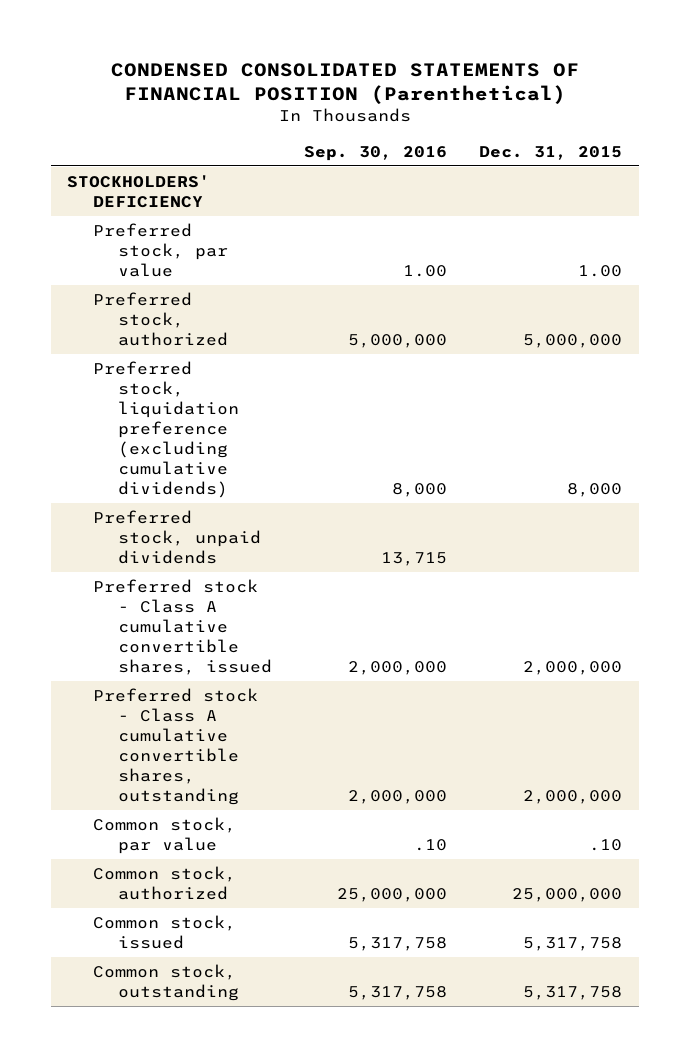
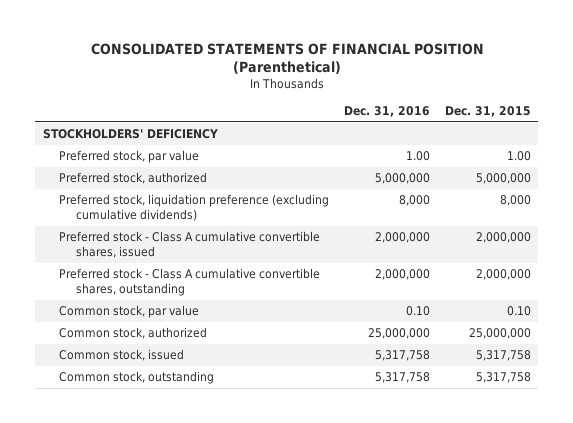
- CONDENSED CONSOLIDATED STATEMENTS OF FINANCIAL POSITION (Parenthetical)
+ CONSOLIDATED STATEMENTS OF FINANCIAL POSITION (Parenthetical)
- | Sep. 30, 2016 | Dec. 31, 2015
+ | Dec. 31, 2016 | Dec. 31, 2015
- Preferred stock, unpaid dividends | 13,715 |
- Common stock, par value | .10 | .10
+ Common stock, par value | 0.10 | 0.10

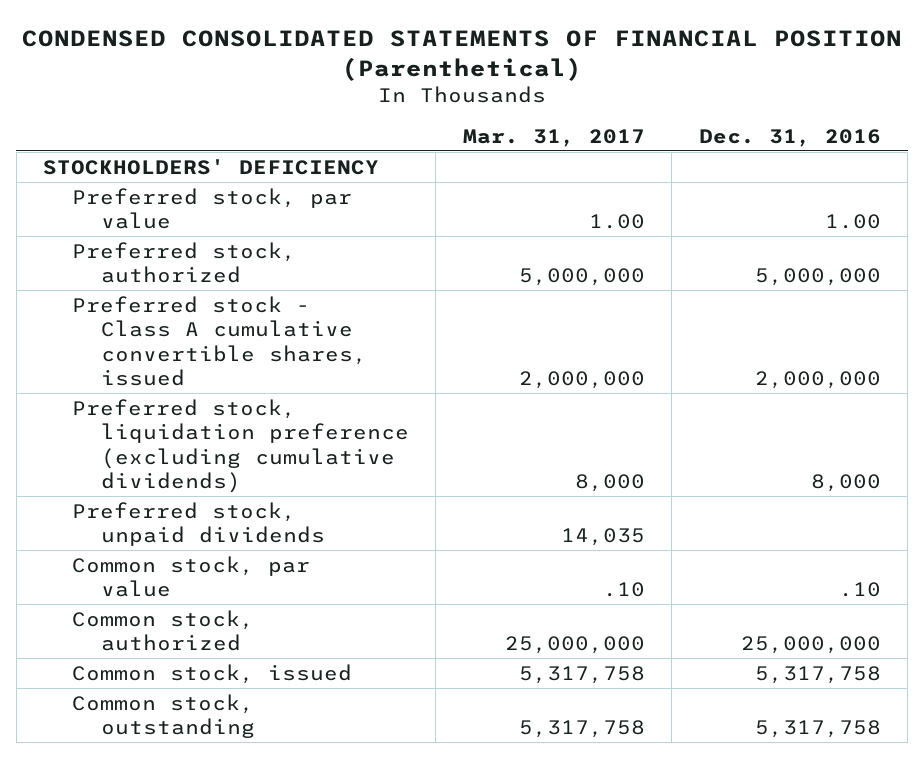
- CONSOLIDATED STATEMENTS OF FINANCIAL POSITION (Parenthetical)
+ CONDENSED CONSOLIDATED STATEMENTS OF FINANCIAL POSITION (Parenthetical)
- | Dec. 31, 2016 | Dec. 31, 2015
+ | Mar. 31, 2017 | Dec. 31, 2016
- Preferred stock - Class A cumulative convertible shares, outstanding | 2,000,000 | 2,000,000
- Common stock, par value | 0.10 | 0.10
moved down: Preferred stock, liquidation preference (excluding cumulative dividends) | 8,000 | 8,000
+ Preferred stock, unpaid dividends | 14,035 |
+ Common stock, par value | .10 | .10

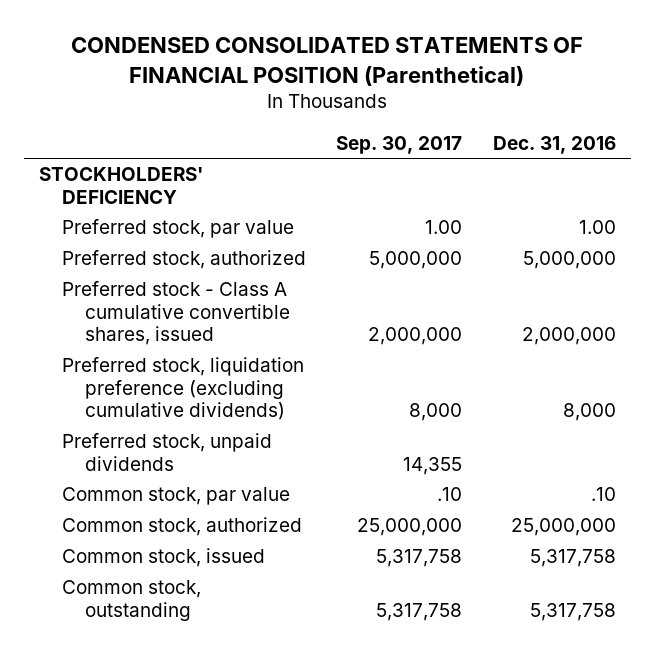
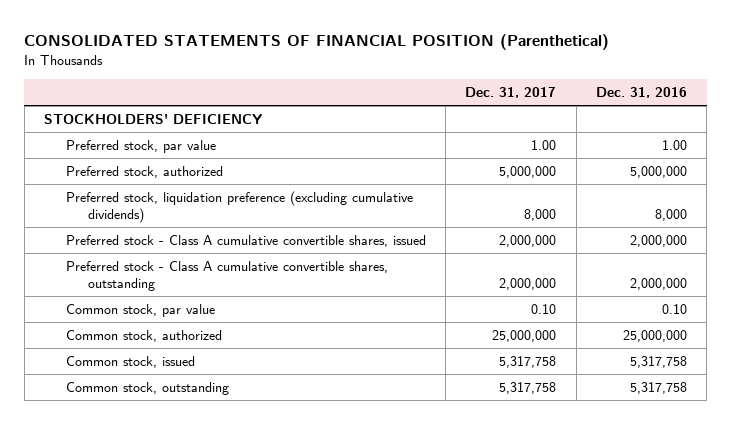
- CONDENSED CONSOLIDATED STATEMENTS OF FINANCIAL POSITION (Parenthetical)
+ CONSOLIDATED STATEMENTS OF FINANCIAL POSITION (Parenthetical)
- | Sep. 30, 2017 | Dec. 31, 2016
+ | Dec. 31, 2017 | Dec. 31, 2016
- Preferred stock, unpaid dividends | 14,355 |
- Common stock, par value | .10 | .10
moved down: Preferred stock - Class A cumulative convertible shares, issued | 2,000,000 | 2,000,000
+ Preferred stock - Class A cumulative convertible shares, outstanding | 2,000,000 | 2,000,000
+ Common stock, par value | 0.10 | 0.10

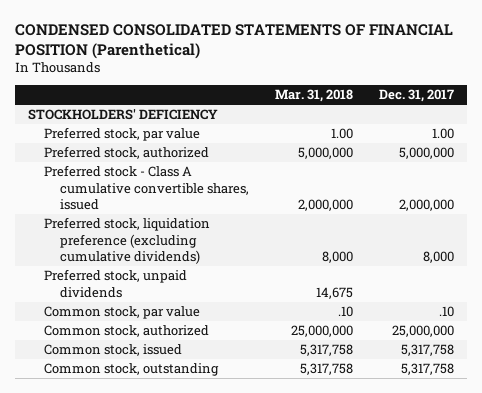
- CONSOLIDATED STATEMENTS OF FINANCIAL POSITION (Parenthetical)
+ CONDENSED CONSOLIDATED STATEMENTS OF FINANCIAL POSITION (Parenthetical)
- | Dec. 31, 2017 | Dec. 31, 2016
+ | Mar. 31, 2018 | Dec. 31, 2017
- Preferred stock - Class A cumulative convertible shares, outstanding | 2,000,000 | 2,000,000
- Common stock, par value | 0.10 | 0.10
moved down: Preferred stock, liquidation preference (excluding cumulative dividends) | 8,000 | 8,000
+ Preferred stock, unpaid dividends | 14,675 |
+ Common stock, par value | .10 | .10

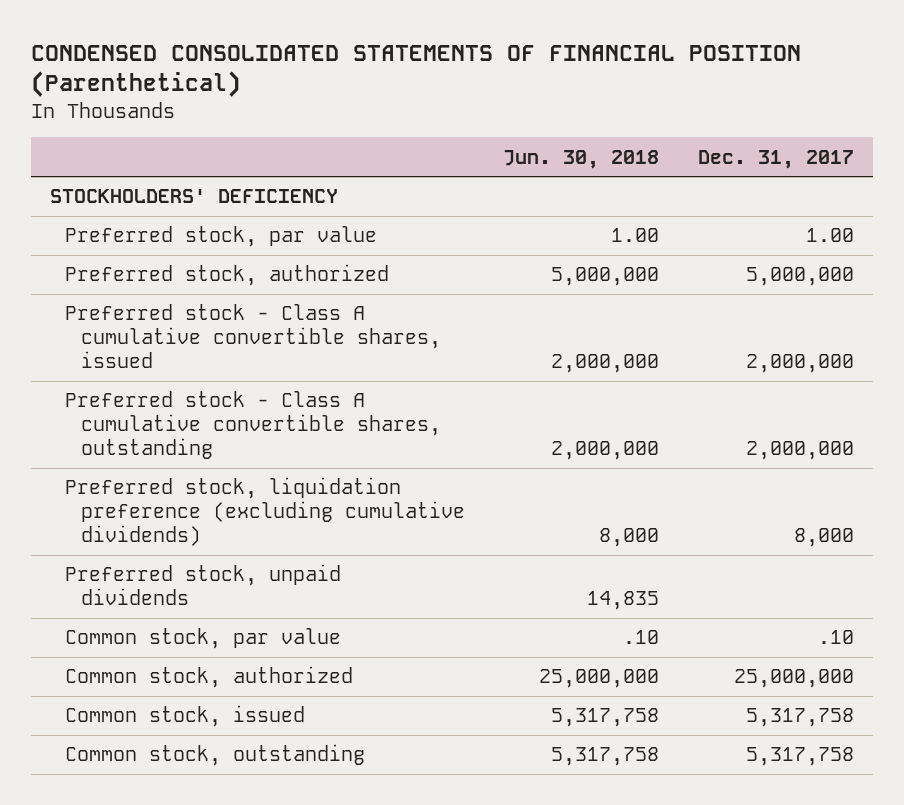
- | Mar. 31, 2018 | Dec. 31, 2017
+ | Jun. 30, 2018 | Dec. 31, 2017
+ Preferred stock - Class A cumulative convertible shares, outstanding | 2,000,000 | 2,000,000

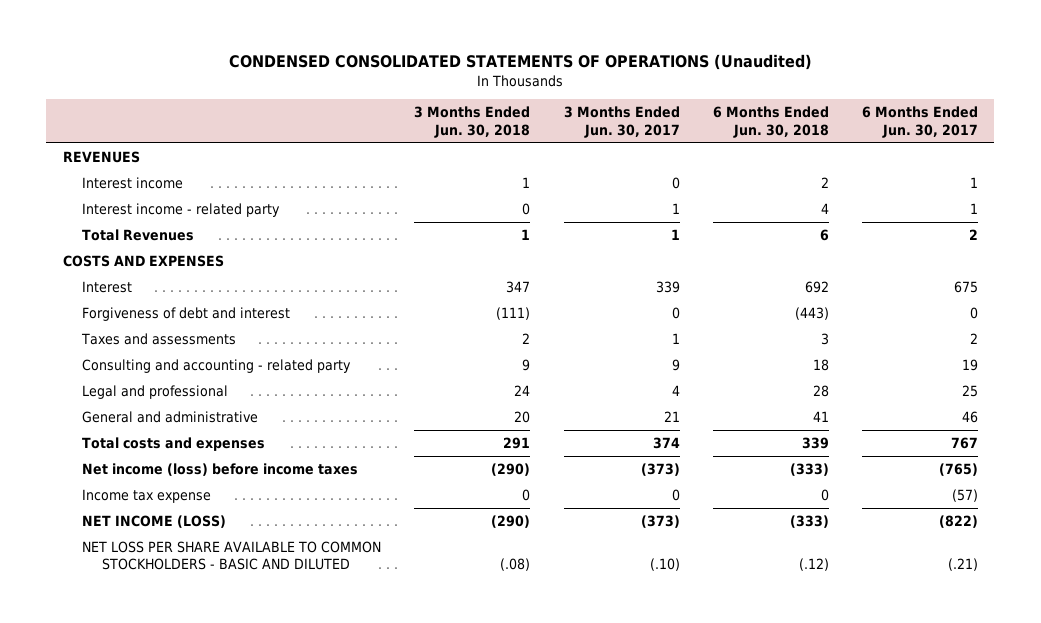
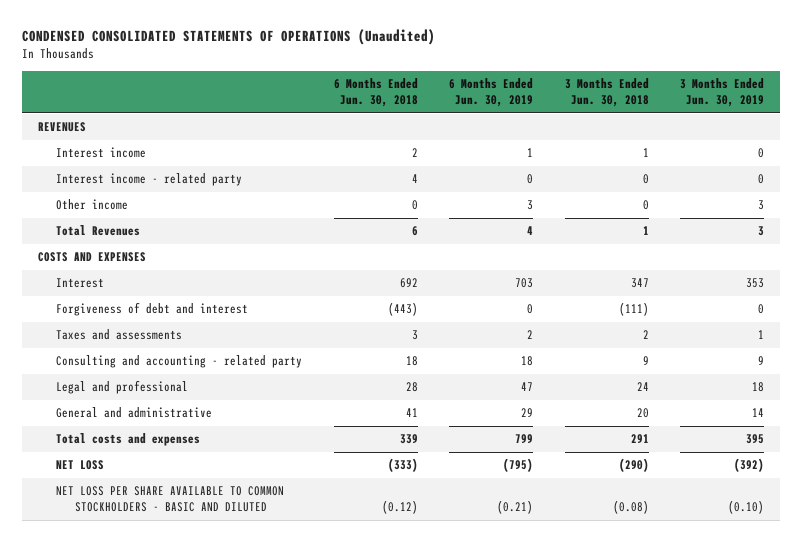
- | 3 Months Ended Jun. 30, 2018 | 3 Months Ended Jun. 30, 2017 | 6 Months Ended Jun. 30, 2018 | 6 Months Ended Jun. 30, 2017
+ | 6 Months Ended Jun. 30, 2018 | 6 Months Ended Jun. 30, 2019 | 3 Months Ended Jun. 30, 2018 | 3 Months Ended Jun. 30, 2019
+ Other income | 0 | 3 | 0 | 3
- Net income (loss) before income taxes | (290) | (373) | (333) | (765)
- Income tax expense | 0 | 0 | 0 | (57)
- NET INCOME (LOSS) | (290) | (373) | (333) | (822)
- NET LOSS PER SHARE AVAILABLE TO COMMON STOCKHOLDERS - BASIC AND DILUTED | (.08) | (.10) | (.12) | (.21)
+ NET LOSS | (333) | (795) | (290) | (392)
+ NET LOSS PER SHARE AVAILABLE TO COMMON STOCKHOLDERS - BASIC AND DILUTED | (0.12) | (0.21) | (0.08) | (0.10)

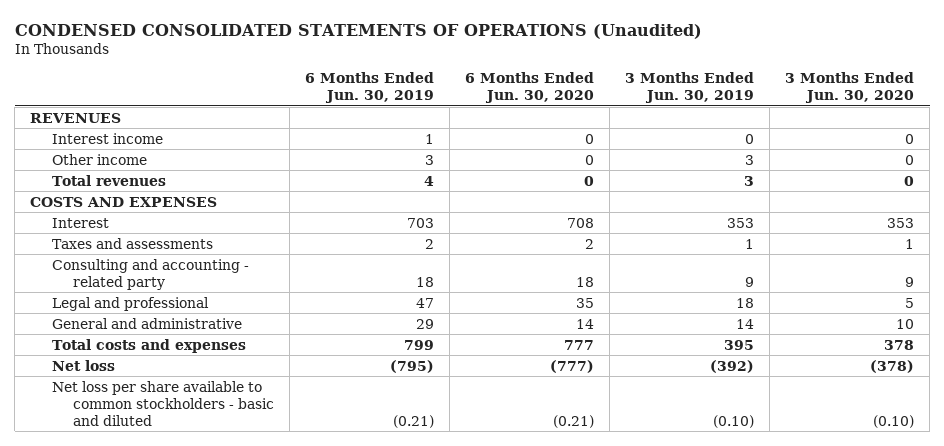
- | 6 Months Ended Jun. 30, 2018 | 6 Months Ended Jun. 30, 2019 | 3 Months Ended Jun. 30, 2018 | 3 Months Ended Jun. 30, 2019
+ | 6 Months Ended Jun. 30, 2019 | 6 Months Ended Jun. 30, 2020 | 3 Months Ended Jun. 30, 2019 | 3 Months Ended Jun. 30, 2020
- Interest income - related party | 4 | 0 | 0 | 0
- Total Revenues | 6 | 4 | 1 | 3
+ Total revenues | 4 | 0 | 3 | 0
- Forgiveness of debt and interest | (443) | 0 | (111) | 0
- NET LOSS | (333) | (795) | (290) | (392)
- NET LOSS PER SHARE AVAILABLE TO COMMON STOCKHOLDERS - BASIC AND DILUTED | (0.12) | (0.21) | (0.08) | (0.10)
+ Net loss | (795) | (777) | (392) | (378)
+ Net loss per share available to common stockholders - basic and diluted | (0.21) | (0.21) | (0.10) | (0.10)

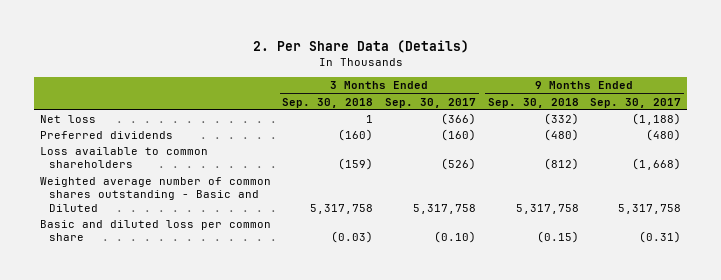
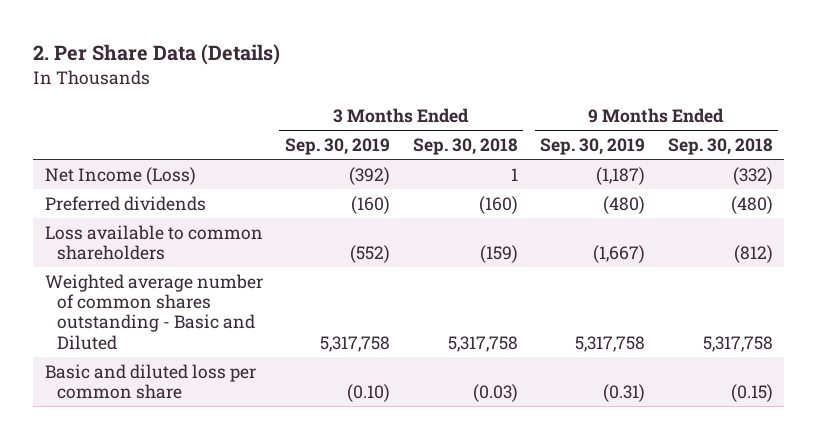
- | 3 Months Ended Sep. 30, 2018 | 3 Months Ended Sep. 30, 2017 | 9 Months Ended Sep. 30, 2018 | 9 Months Ended Sep. 30, 2017
+ | 3 Months Ended Sep. 30, 2019 | 3 Months Ended Sep. 30, 2018 | 9 Months Ended Sep. 30, 2019 | 9 Months Ended Sep. 30, 2018
- Net loss | 1 | (366) | (332) | (1,188)
+ Net Income (Loss) | (392) | 1 | (1,187) | (332)

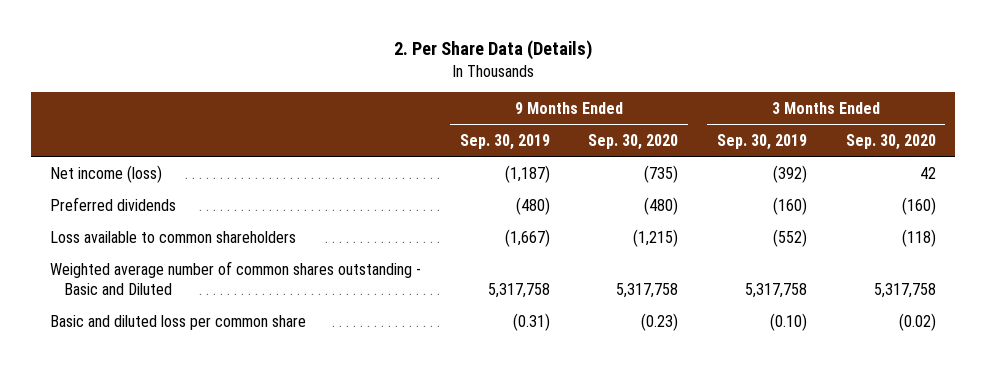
- | 3 Months Ended Sep. 30, 2019 | 3 Months Ended Sep. 30, 2018 | 9 Months Ended Sep. 30, 2019 | 9 Months Ended Sep. 30, 2018
+ | 9 Months Ended Sep. 30, 2019 | 9 Months Ended Sep. 30, 2020 | 3 Months Ended Sep. 30, 2019 | 3 Months Ended Sep. 30, 2020
- Net Income (Loss) | (392) | 1 | (1,187) | (332)
+ Net income (loss) | (1,187) | (735) | (392) | 42

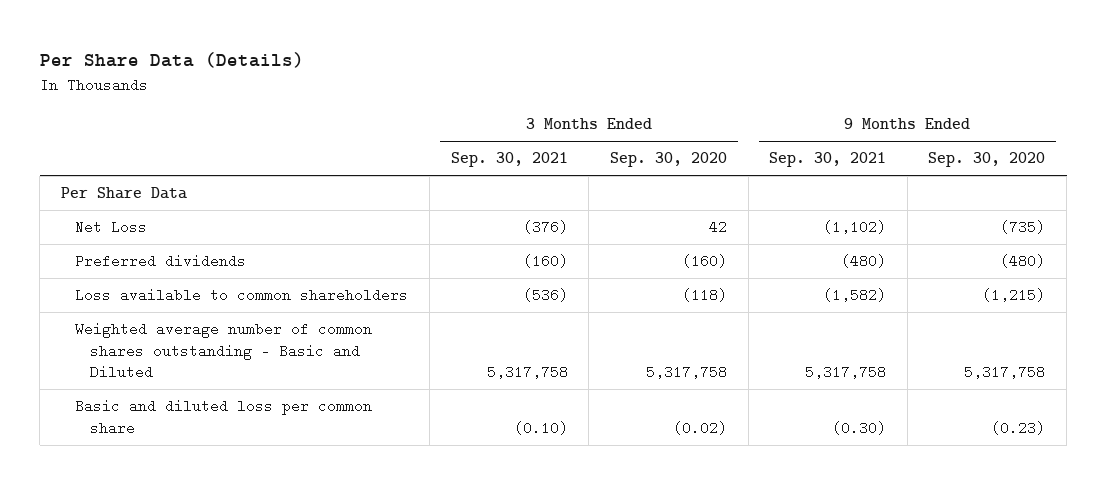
- 2. Per Share Data (Details)
+ Per Share Data (Details)
- | 9 Months Ended Sep. 30, 2019 | 9 Months Ended Sep. 30, 2020 | 3 Months Ended Sep. 30, 2019 | 3 Months Ended Sep. 30, 2020
+ | 3 Months Ended Sep. 30, 2021 | 3 Months Ended Sep. 30, 2020 | 9 Months Ended Sep. 30, 2021 | 9 Months Ended Sep. 30, 2020
- Net income (loss) | (1,187) | (735) | (392) | 42
+ Per Share Data
+ Net Loss | (376) | 42 | (1,102) | (735)

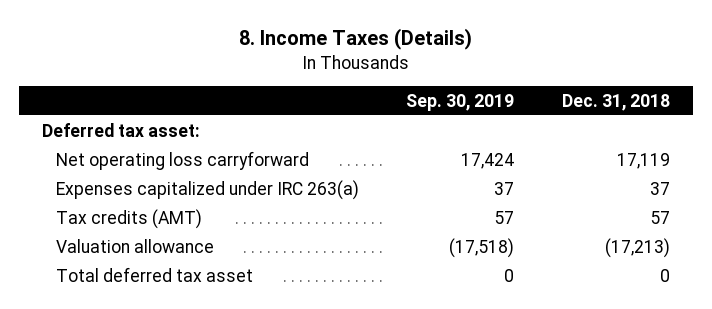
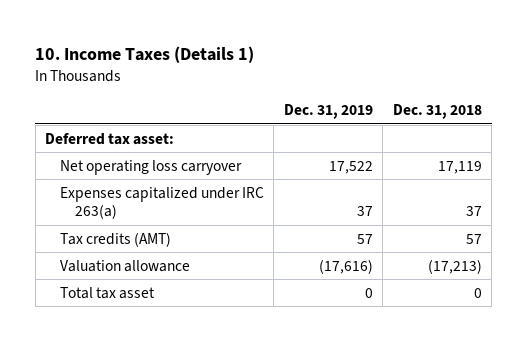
- 8. Income Taxes (Details)
+ 10. Income Taxes (Details 1)
- | Sep. 30, 2019 | Dec. 31, 2018
+ | Dec. 31, 2019 | Dec. 31, 2018
- Net operating loss carryforward | 17,424 | 17,119
+ Net operating loss carryover | 17,522 | 17,119
- Total deferred tax asset | 0 | 0
+ Total tax asset | 0 | 0

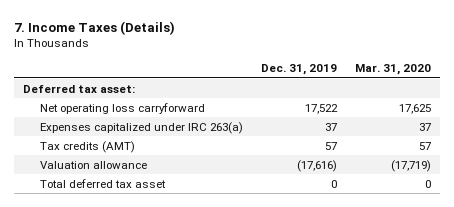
- 10. Income Taxes (Details 1)
+ 7. Income Taxes (Details)
- | Dec. 31, 2019 | Dec. 31, 2018
+ | Dec. 31, 2019 | Mar. 31, 2020
- Net operating loss carryover | 17,522 | 17,119
+ Net operating loss carryforward | 17,522 | 17,625
- Total tax asset | 0 | 0
+ Total deferred tax asset | 0 | 0

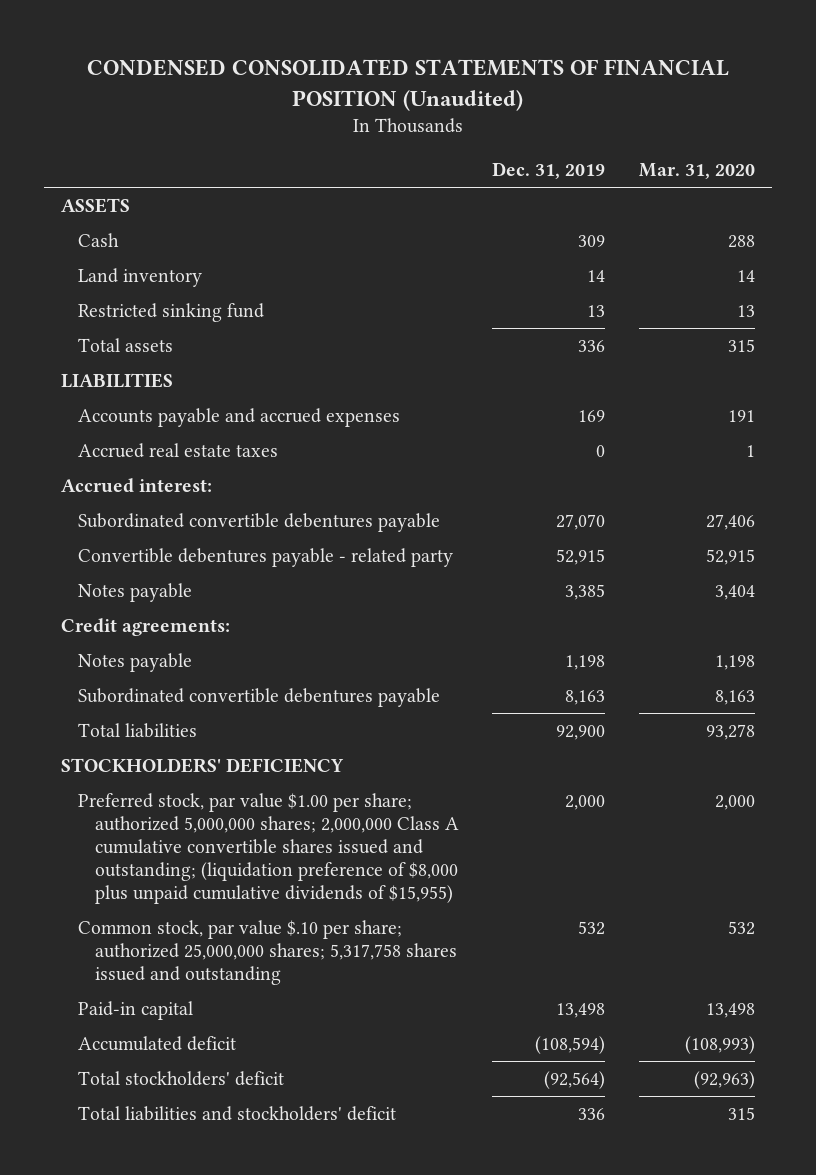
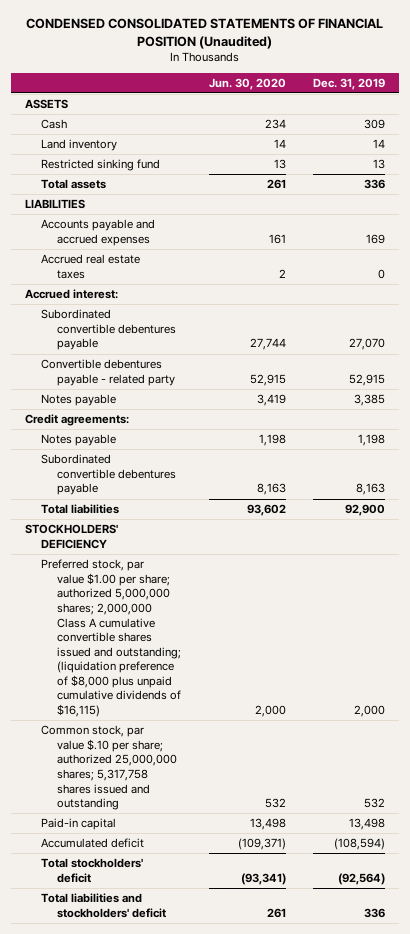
- | Dec. 31, 2019 | Mar. 31, 2020
+ | Jun. 30, 2020 | Dec. 31, 2019
- Preferred stock, par value $1.00 per share; authorized 5,000,000 shares; 2,000,000 Class A cumulative convertible shares issued and outstanding; (liquidation preference of $8,000 plus unpaid cumulative dividends of $15,955) | 2,000 | 2,000
+ Preferred stock, par value $1.00 per share; authorized 5,000,000 shares; 2,000,000 Class A cumulative convertible shares issued and outstanding; (liquidation preference of $8,000 plus unpaid cumulative dividends of $16,115) | 2,000 | 2,000

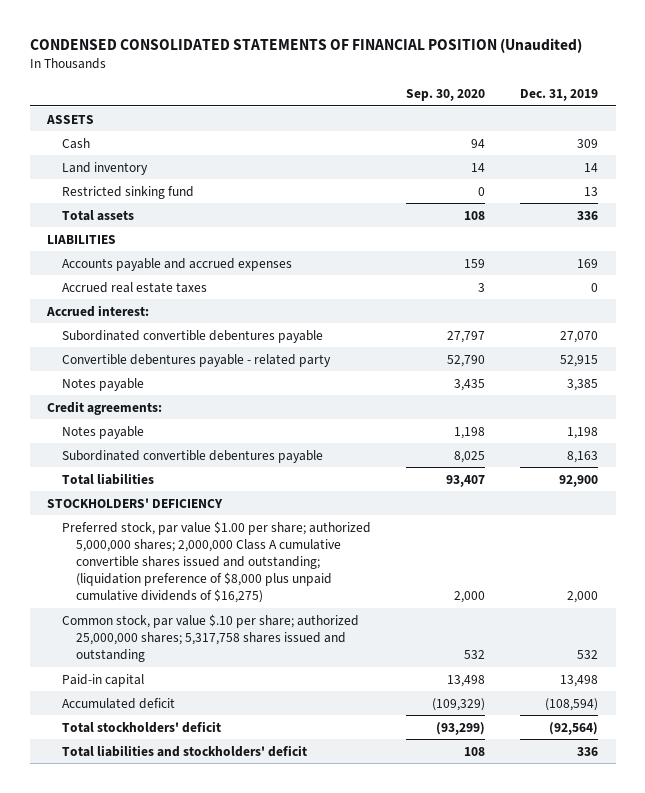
- | Jun. 30, 2020 | Dec. 31, 2019
+ | Sep. 30, 2020 | Dec. 31, 2019
- Preferred stock, par value $1.00 per share; authorized 5,000,000 shares; 2,000,000 Class A cumulative convertible shares issued and outstanding; (liquidation preference of $8,000 plus unpaid cumulative dividends of $16,115) | 2,000 | 2,000
+ Preferred stock, par value $1.00 per share; authorized 5,000,000 shares; 2,000,000 Class A cumulative convertible shares issued and outstanding; (liquidation preference of $8,000 plus unpaid cumulative dividends of $16,275) | 2,000 | 2,000

